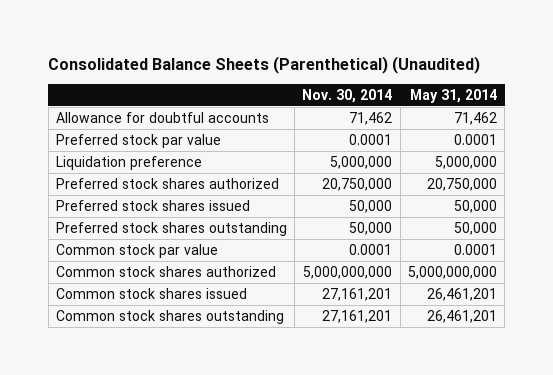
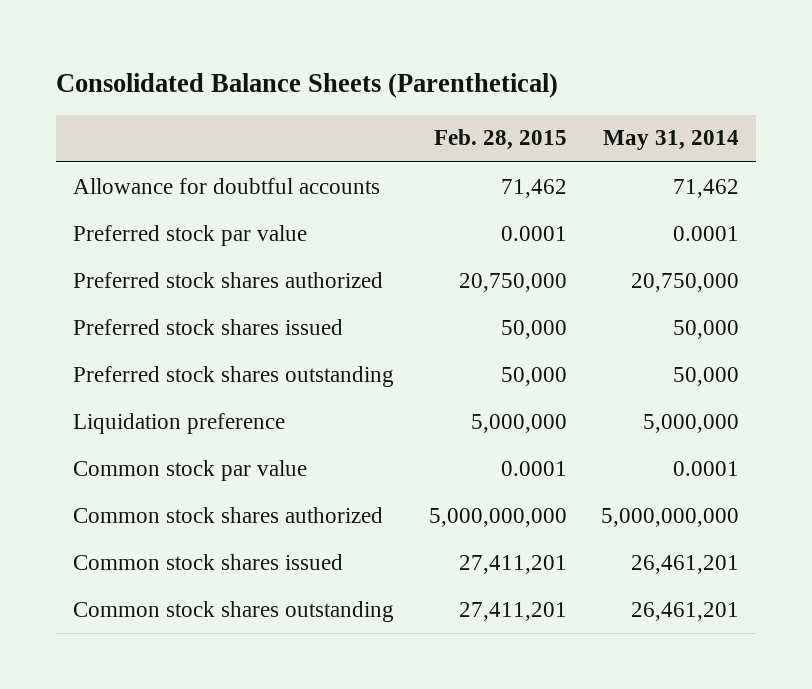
- Consolidated Balance Sheets (Parenthetical) (Unaudited)
+ Consolidated Balance Sheets (Parenthetical)
- | Nov. 30, 2014 | May 31, 2014
+ | Feb. 28, 2015 | May 31, 2014
moved down: Liquidation preference | 5,000,000 | 5,000,000

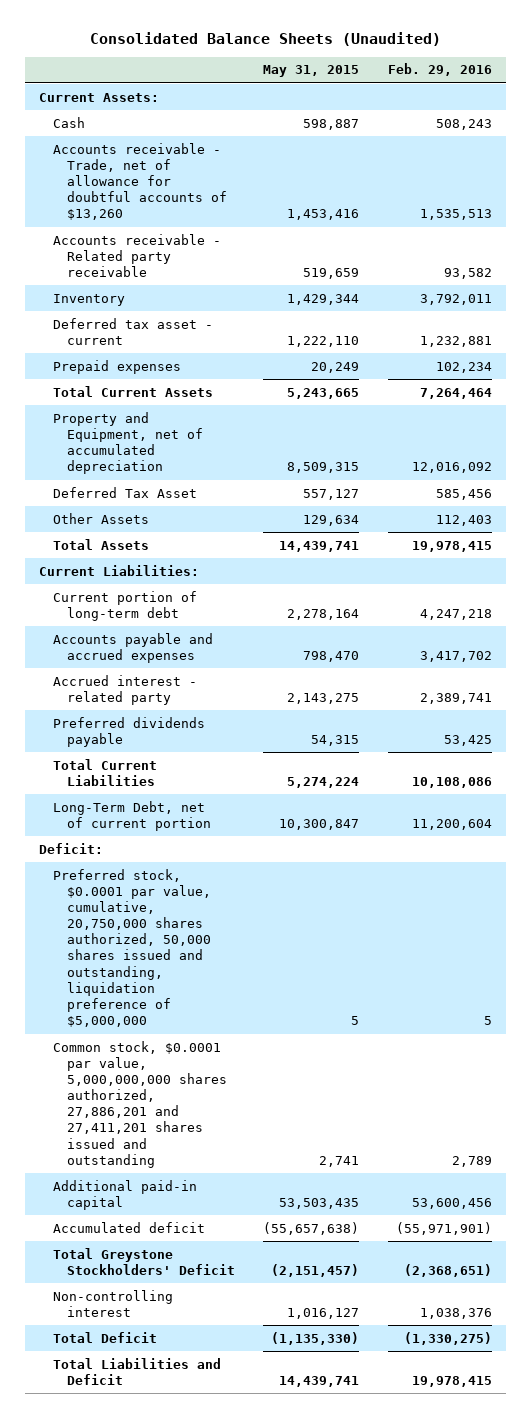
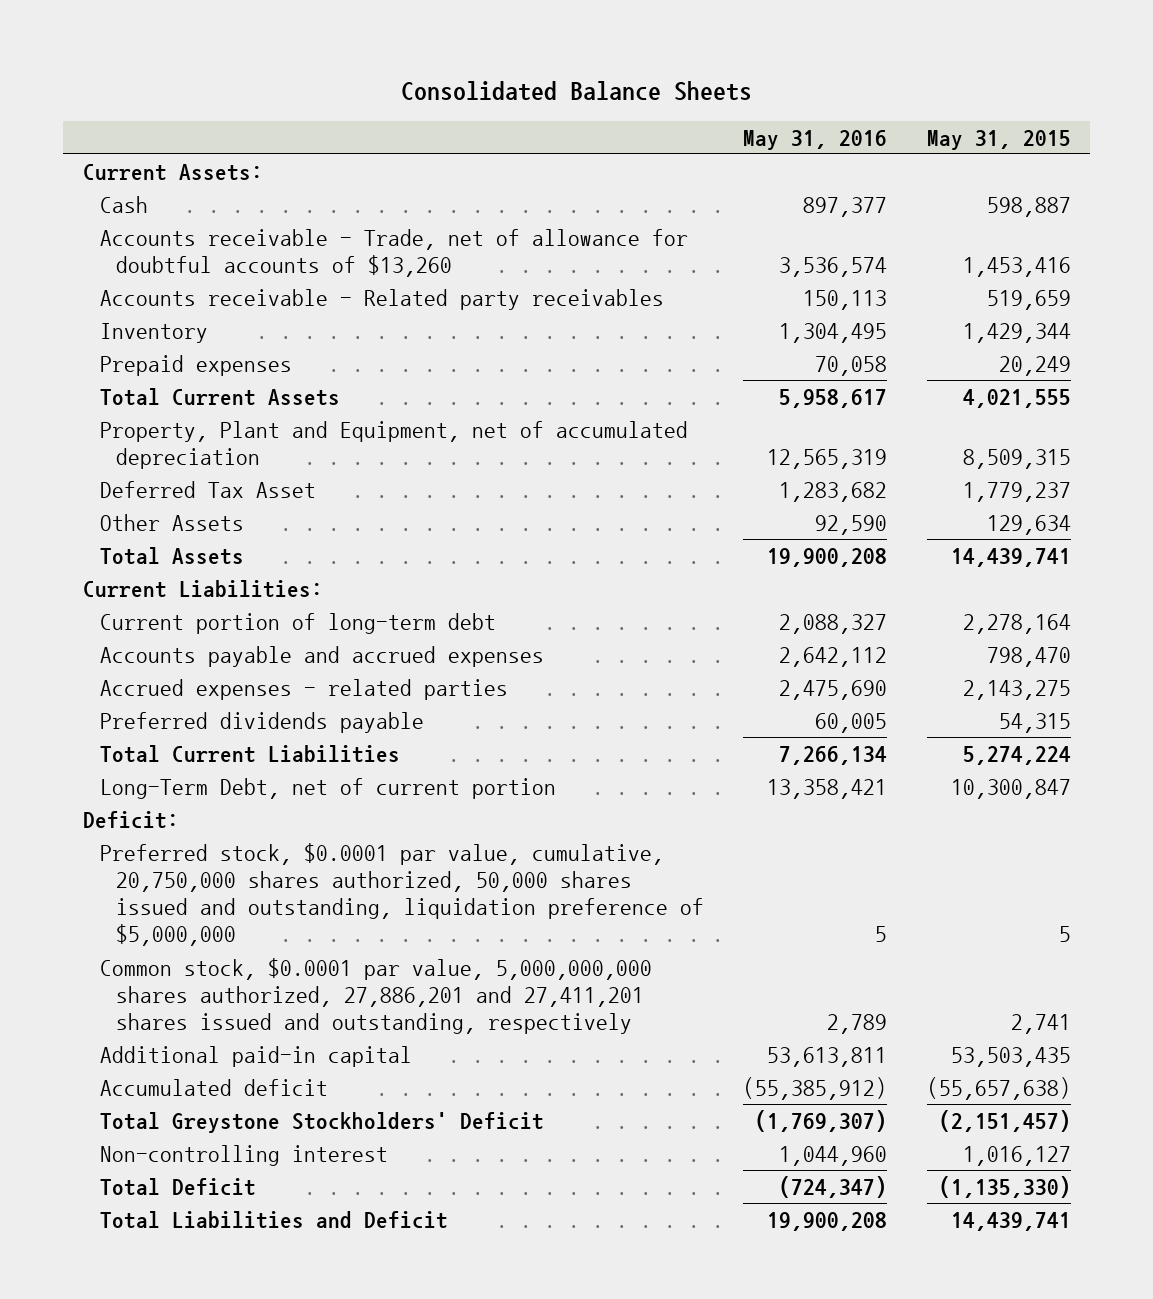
- Consolidated Balance Sheets (Unaudited)
+ Consolidated Balance Sheets
- | May 31, 2015 | Feb. 29, 2016
+ | May 31, 2016 | May 31, 2015
- Accounts receivable - Related party receivable | 519,659 | 93,582
+ Accounts receivable - Related party receivables | 150,113 | 519,659
- Deferred tax asset - current | 1,222,110 | 1,232,881
- Total Current Assets | 5,243,665 | 7,264,464
- Property and Equipment, net of accumulated depreciation | 8,509,315 | 12,016,092
- Deferred Tax Asset | 557,127 | 585,456
+ Total Current Assets | 5,958,617 | 4,021,555
+ Property, Plant and Equipment, net of accumulated depreciation | 12,565,319 | 8,509,315
+ Deferred Tax Asset | 1,283,682 | 1,779,237
- Accrued interest - related party | 2,143,275 | 2,389,741
+ Accrued expenses - related parties | 2,475,690 | 2,143,275
- Common stock, $0.0001 par value, 5,000,000,000 shares authorized, 27,886,201 and 27,411,201 shares issued and outstanding | 2,741 | 2,789
+ Common stock, $0.0001 par value, 5,000,000,000 shares authorized, 27,886,201 and 27,411,201 shares issued and outstanding, respectively | 2,789 | 2,741

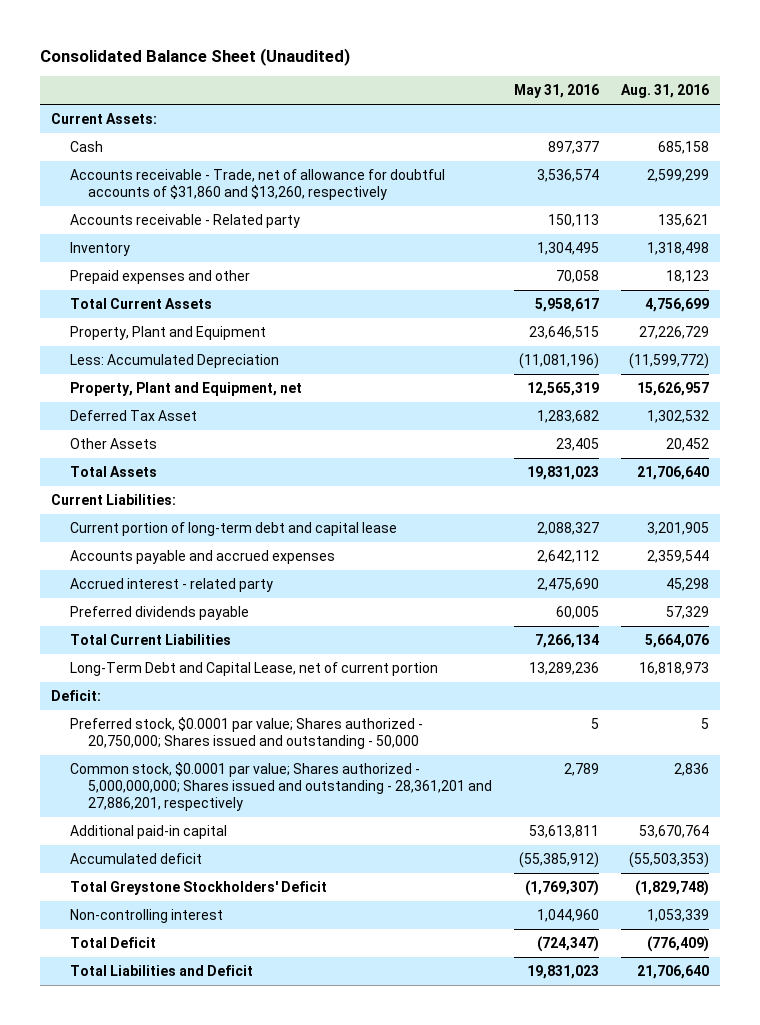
- Consolidated Balance Sheets
+ Consolidated Balance Sheet (Unaudited)
- | May 31, 2016 | May 31, 2015
+ | May 31, 2016 | Aug. 31, 2016
- Accounts receivable - Trade, net of allowance for doubtful accounts of $13,260 | 3,536,574 | 1,453,416
- Accounts receivable - Related party receivables | 150,113 | 519,659
+ Accounts receivable - Trade, net of allowance for doubtful accounts of $31,860 and $13,260, respectively | 3,536,574 | 2,599,299
+ Accounts receivable - Related party | 150,113 | 135,621
- Prepaid expenses | 70,058 | 20,249
+ Prepaid expenses and other | 70,058 | 18,123
- Property, Plant and Equipment, net of accumulated depreciation | 12,565,319 | 8,509,315
+ Property, Plant and Equipment | 23,646,515 | 27,226,729
+ Less: Accumulated Depreciation | (11,081,196) | (11,599,772)
+ Property, Plant and Equipment, net | 12,565,319 | 15,626,957
- Other Assets | 92,590 | 129,634
- Total Assets | 19,900,208 | 14,439,741
+ Other Assets | 23,405 | 20,452
+ Total Assets | 19,831,023 | 21,706,640
- Current portion of long-term debt | 2,088,327 | 2,278,164
+ Current portion of long-term debt and capital lease | 2,088,327 | 3,201,905
- Accrued expenses - related parties | 2,475,690 | 2,143,275
+ Accrued interest - related party | 2,475,690 | 45,298
- Long-Term Debt, net of current portion | 13,358,421 | 10,300,847
+ Long-Term Debt and Capital Lease, net of current portion | 13,289,236 | 16,818,973
- Preferred stock, $0.0001 par value, cumulative, 20,750,000 shares authorized, 50,000 shares issued and outstanding, liquidation preference of $5,000,000 | 5 | 5
- Common stock, $0.0001 par value, 5,000,000,000 shares authorized, 27,886,201 and 27,411,201 shares issued and outstanding, respectively | 2,789 | 2,741
+ Preferred stock, $0.0001 par value; Shares authorized - 20,750,000; Shares issued and outstanding - 50,000 | 5 | 5
+ Common stock, $0.0001 par value; Shares authorized - 5,000,000,000; Shares issued and outstanding - 28,361,201 and 27,886,201, respectively | 2,789 | 2,836
- Total Liabilities and Deficit | 19,900,208 | 14,439,741
+ Total Liabilities and Deficit | 19,831,023 | 21,706,640

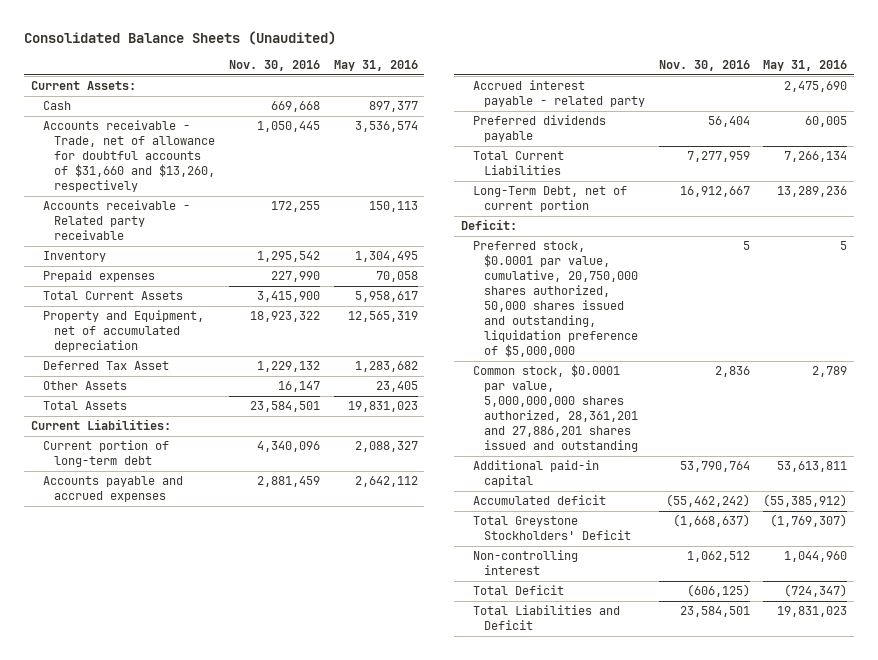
- Consolidated Balance Sheet (Unaudited)
+ Consolidated Balance Sheets (Unaudited)
- | May 31, 2016 | Aug. 31, 2016
+ | Nov. 30, 2016 | May 31, 2016
- Accounts receivable - Trade, net of allowance for doubtful accounts of $31,860 and $13,260, respectively | 3,536,574 | 2,599,299
- Accounts receivable - Related party | 150,113 | 135,621
+ Accounts receivable - Trade, net of allowance for doubtful accounts of $31,660 and $13,260, respectively | 1,050,445 | 3,536,574
+ Accounts receivable - Related party receivable | 172,255 | 150,113
- Prepaid expenses and other | 70,058 | 18,123
+ Prepaid expenses | 227,990 | 70,058
- Property, Plant and Equipment | 23,646,515 | 27,226,729
- Less: Accumulated Depreciation | (11,081,196) | (11,599,772)
- Property, Plant and Equipment, net | 12,565,319 | 15,626,957
+ Property and Equipment, net of accumulated depreciation | 18,923,322 | 12,565,319
- Current portion of long-term debt and capital lease | 2,088,327 | 3,201,905
+ Current portion of long-term debt | 4,340,096 | 2,088,327
- Accrued interest - related party | 2,475,690 | 45,298
+ Accrued interest payable - related party | | 2,475,690
- Long-Term Debt and Capital Lease, net of current portion | 13,289,236 | 16,818,973
+ Long-Term Debt, net of current portion | 16,912,667 | 13,289,236
- Preferred stock, $0.0001 par value; Shares authorized - 20,750,000; Shares issued and outstanding - 50,000 | 5 | 5
- Common stock, $0.0001 par value; Shares authorized - 5,000,000,000; Shares issued and outstanding - 28,361,201 and 27,886,201, respectively | 2,789 | 2,836
+ Preferred stock, $0.0001 par value, cumulative, 20,750,000 shares authorized, 50,000 shares issued and outstanding, liquidation preference of $5,000,000 | 5 | 5
+ Common stock, $0.0001 par value, 5,000,000,000 shares authorized, 28,361,201 and 27,886,201 shares issued and outstanding | 2,836 | 2,789

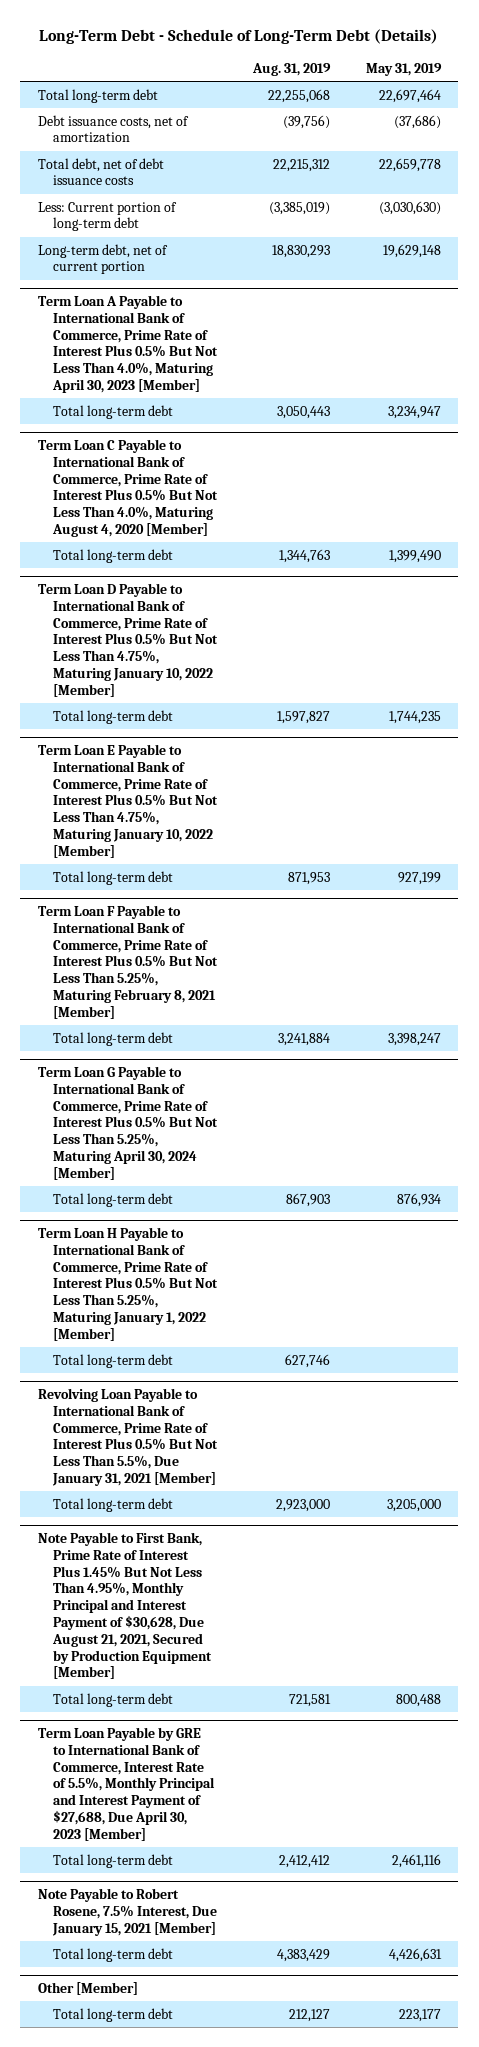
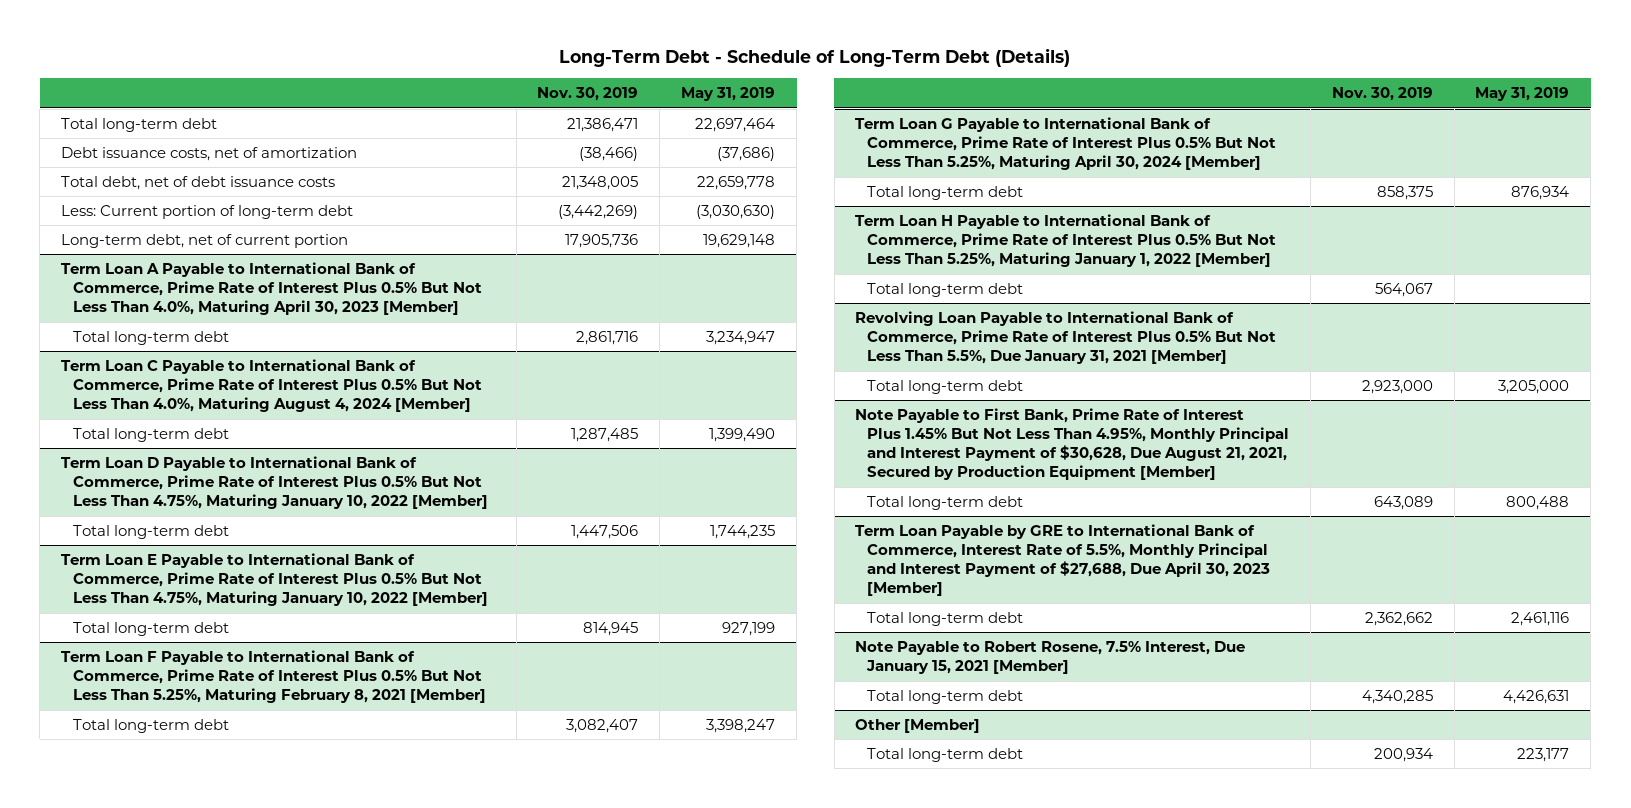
- | Aug. 31, 2019 | May 31, 2019
+ | Nov. 30, 2019 | May 31, 2019
- Term Loan C Payable to International Bank of Commerce, Prime Rate of Interest Plus 0.5% But Not Less Than 4.0%, Maturing August 4, 2020 [Member]
+ Term Loan C Payable to International Bank of Commerce, Prime Rate of Interest Plus 0.5% But Not Less Than 4.0%, Maturing August 4, 2024 [Member]

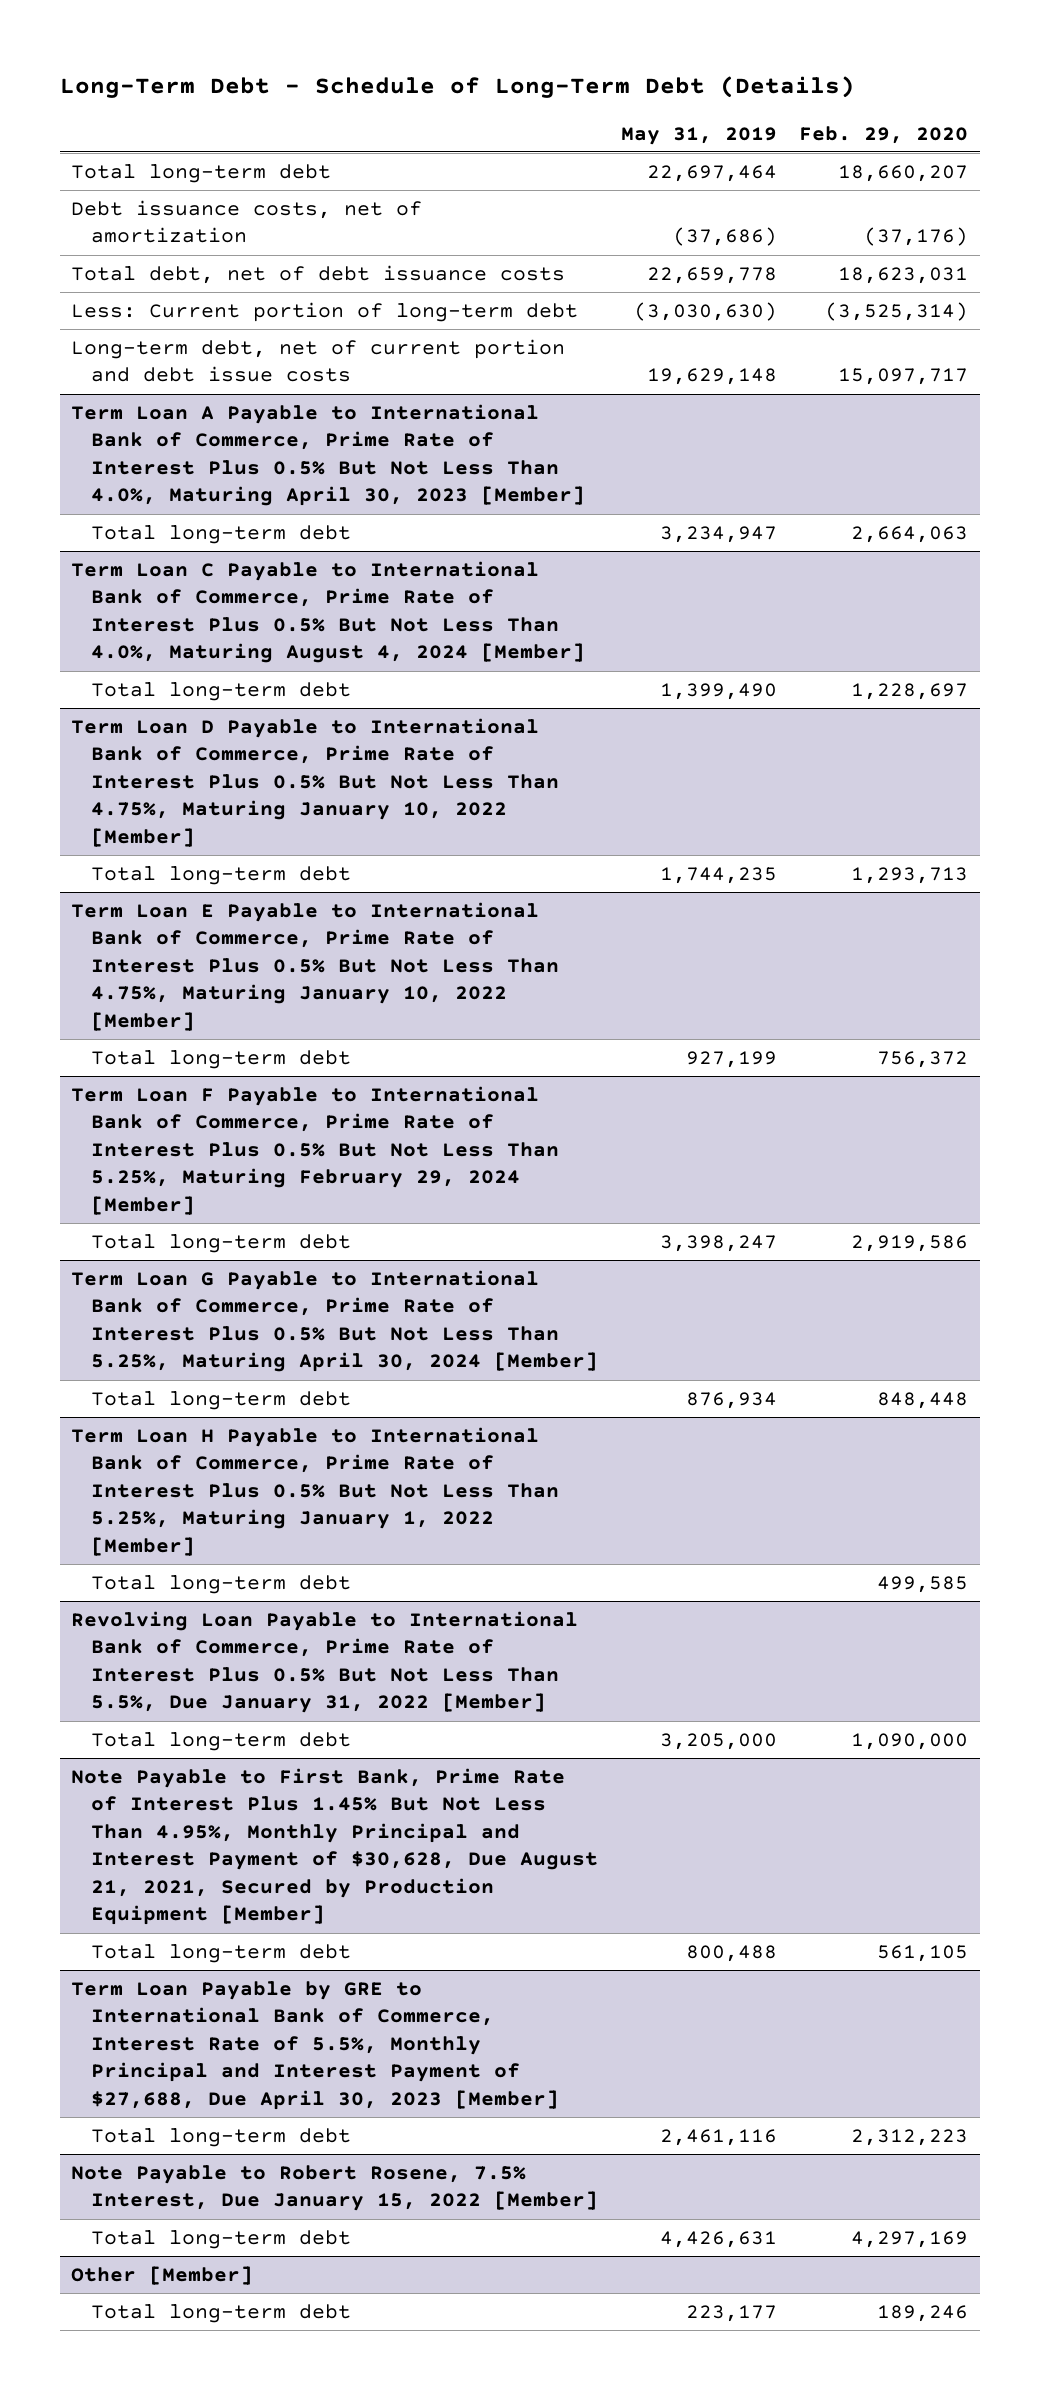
- | Nov. 30, 2019 | May 31, 2019
+ | May 31, 2019 | Feb. 29, 2020
- Long-term debt, net of current portion | 17,905,736 | 19,629,148
+ Long-term debt, net of current portion and debt issue costs | 19,629,148 | 15,097,717
- Term Loan F Payable to International Bank of Commerce, Prime Rate of Interest Plus 0.5% But Not Less Than 5.25%, Maturing February 8, 2021 [Member]
+ Term Loan F Payable to International Bank of Commerce, Prime Rate of Interest Plus 0.5% But Not Less Than 5.25%, Maturing February 29, 2024 [Member]
- Revolving Loan Payable to International Bank of Commerce, Prime Rate of Interest Plus 0.5% But Not Less Than 5.5%, Due January 31, 2021 [Member]
+ Revolving Loan Payable to International Bank of Commerce, Prime Rate of Interest Plus 0.5% But Not Less Than 5.5%, Due January 31, 2022 [Member]
- Note Payable to Robert Rosene, 7.5% Interest, Due January 15, 2021 [Member]
+ Note Payable to Robert Rosene, 7.5% Interest, Due January 15, 2022 [Member]

